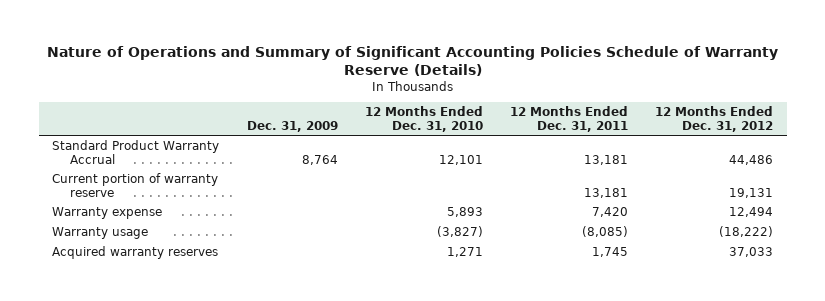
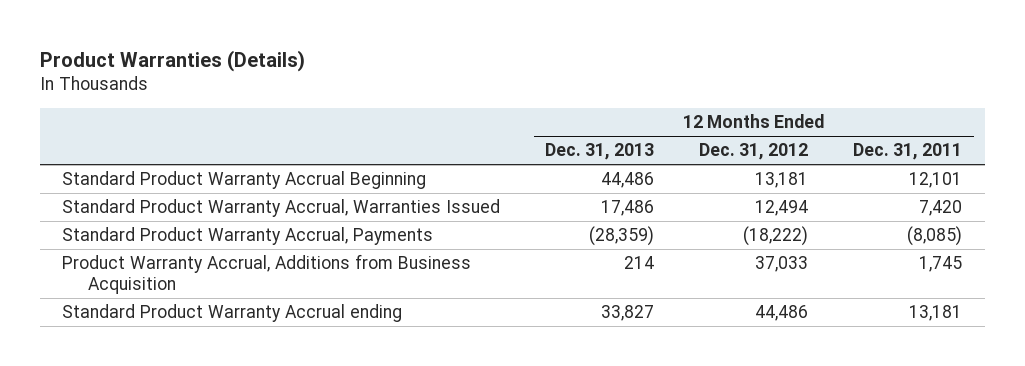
- Nature of Operations and Summary of Significant Accounting Policies Schedule of Warranty Reserve (Details)
+ Product Warranties (Details)
- | Dec. 31, 2009 | 12 Months Ended Dec. 31, 2010 | 12 Months Ended Dec. 31, 2011 | 12 Months Ended Dec. 31, 2012
+ | 12 Months Ended Dec. 31, 2013 | 12 Months Ended Dec. 31, 2012 | 12 Months Ended Dec. 31, 2011
- Standard Product Warranty Accrual | 8,764 | 12,101 | 13,181 | 44,486
- Current portion of warranty reserve | | | 13,181 | 19,131
- Warranty expense | | 5,893 | 7,420 | 12,494
- Warranty usage | | (3,827) | (8,085) | (18,222)
- Acquired warranty reserves | | 1,271 | 1,745 | 37,033
+ Standard Product Warranty Accrual Beginning | 44,486 | 13,181 | 12,101
+ Standard Product Warranty Accrual, Warranties Issued | 17,486 | 12,494 | 7,420
+ Standard Product Warranty Accrual, Payments | (28,359) | (18,222) | (8,085)
+ Product Warranty Accrual, Additions from Business Acquisition | 214 | 37,033 | 1,745
+ Standard Product Warranty Accrual ending | 33,827 | 44,486 | 13,181

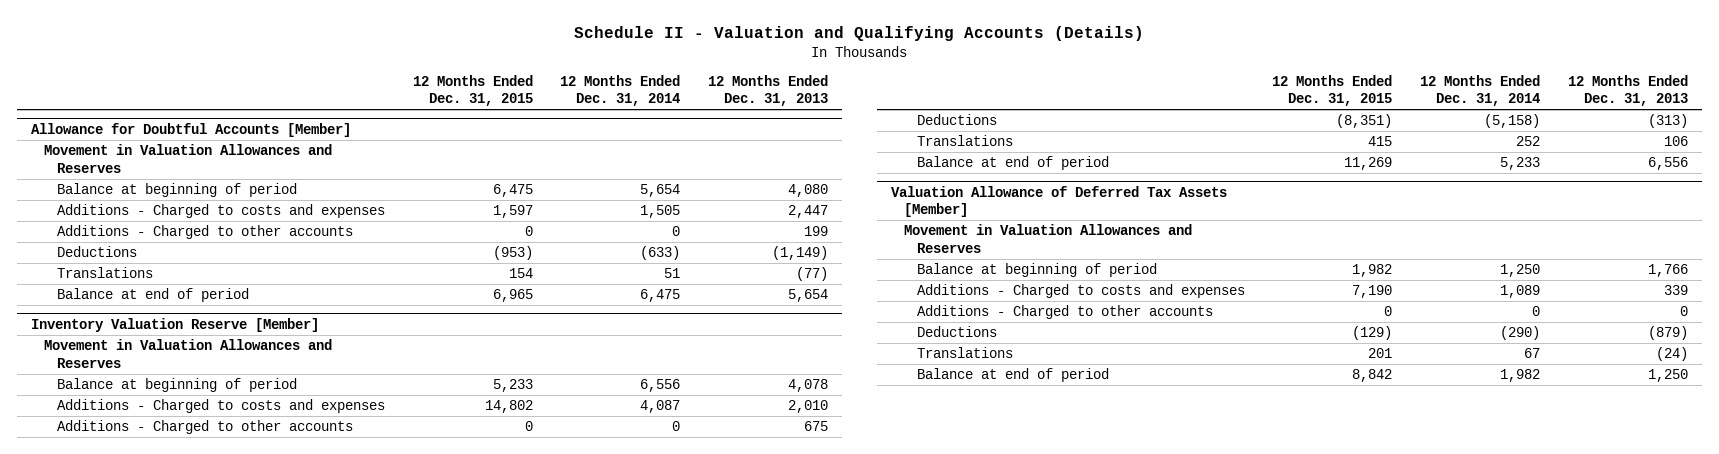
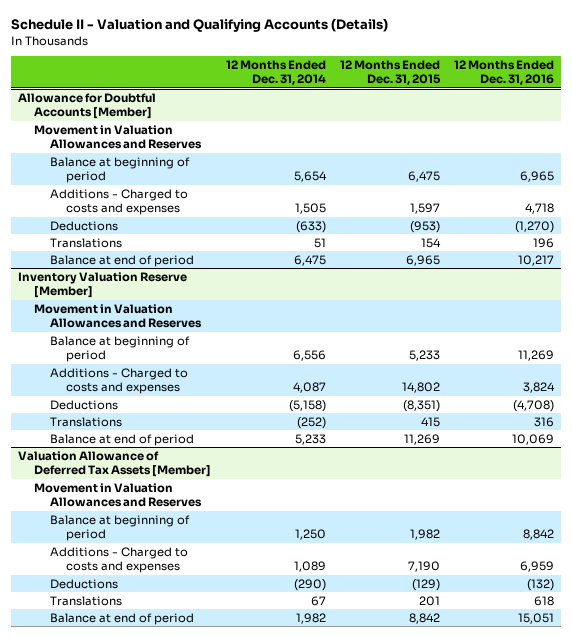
- | 12 Months Ended Dec. 31, 2015 | 12 Months Ended Dec. 31, 2014 | 12 Months Ended Dec. 31, 2013
+ | 12 Months Ended Dec. 31, 2014 | 12 Months Ended Dec. 31, 2015 | 12 Months Ended Dec. 31, 2016
@ Allowance for Doubtful Accounts [Member]
- Additions - Charged to other accounts | 0 | 0 | 199
@ Inventory Valuation Reserve [Member]
- Additions - Charged to other accounts | 0 | 0 | 675
- Translations | 415 | 252 | 106
+ Translations | (252) | 415 | 316
@ Valuation Allowance of Deferred Tax Assets [Member]
- Additions - Charged to other accounts | 0 | 0 | 0

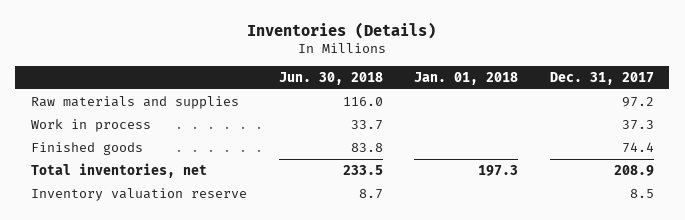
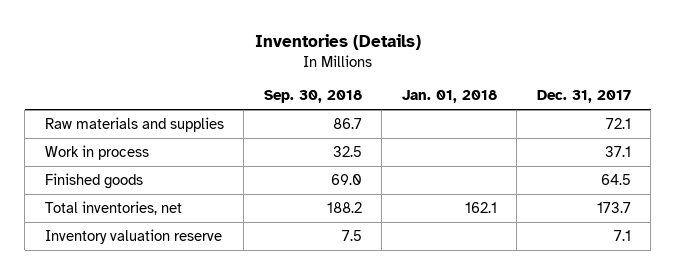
- | Jun. 30, 2018 | Jan. 01, 2018 | Dec. 31, 2017
+ | Sep. 30, 2018 | Jan. 01, 2018 | Dec. 31, 2017
- Raw materials and supplies | 116.0 | | 97.2
- Work in process | 33.7 | | 37.3
- Finished goods | 83.8 | | 74.4
- Total inventories, net | 233.5 | 197.3 | 208.9
- Inventory valuation reserve | 8.7 | | 8.5
+ Raw materials and supplies | 86.7 | | 72.1
+ Work in process | 32.5 | | 37.1
+ Finished goods | 69.0 | | 64.5
+ Total inventories, net | 188.2 | 162.1 | 173.7
+ Inventory valuation reserve | 7.5 | | 7.1

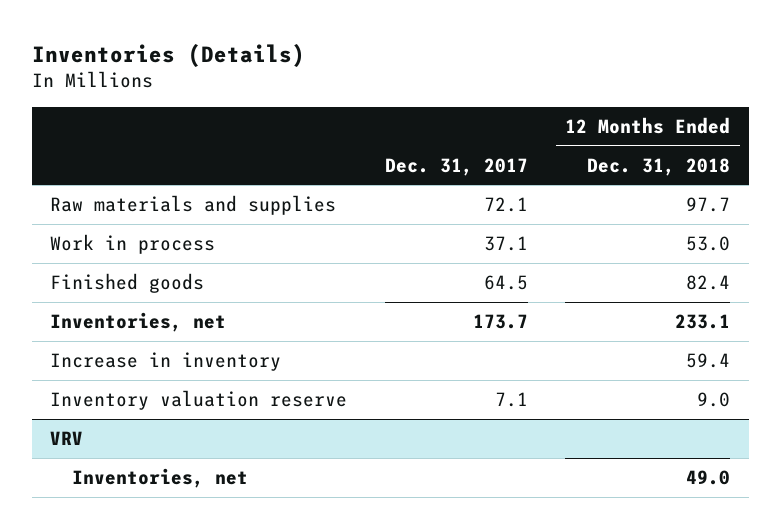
- | Sep. 30, 2018 | Jan. 01, 2018 | Dec. 31, 2017
+ | Dec. 31, 2017 | 12 Months Ended Dec. 31, 2018
- Total inventories, net | 188.2 | 162.1 | 173.7
+ Inventories, net | 173.7 | 233.1
+ Increase in inventory | | 59.4
+ VRV
+ Inventories, net | | 49.0

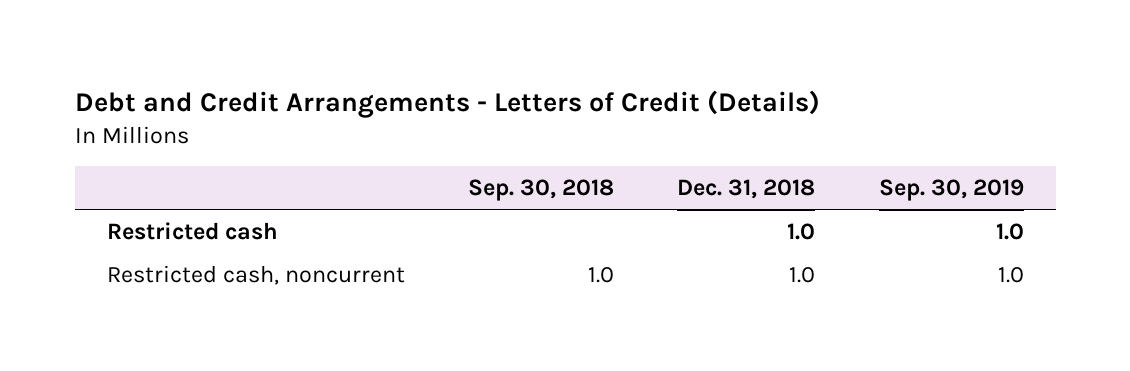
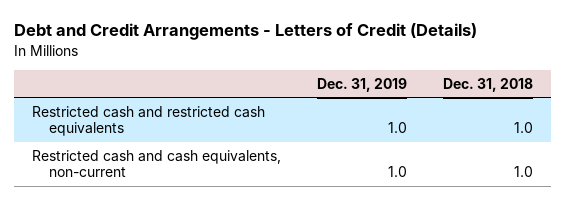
- | Sep. 30, 2018 | Dec. 31, 2018 | Sep. 30, 2019
+ | Dec. 31, 2019 | Dec. 31, 2018
- Restricted cash | | 1.0 | 1.0
- Restricted cash, noncurrent | 1.0 | 1.0 | 1.0
+ Restricted cash and restricted cash equivalents | 1.0 | 1.0
+ Restricted cash and cash equivalents, non-current | 1.0 | 1.0

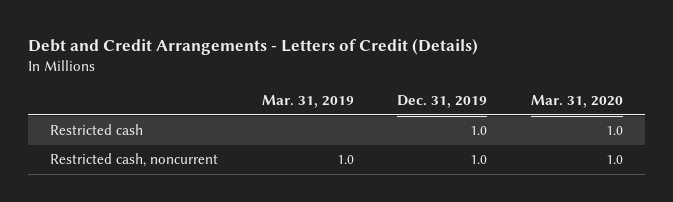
- | Dec. 31, 2019 | Dec. 31, 2018
+ | Mar. 31, 2019 | Dec. 31, 2019 | Mar. 31, 2020
- Restricted cash and restricted cash equivalents | 1.0 | 1.0
- Restricted cash and cash equivalents, non-current | 1.0 | 1.0
+ Restricted cash | | 1.0 | 1.0
+ Restricted cash, noncurrent | 1.0 | 1.0 | 1.0

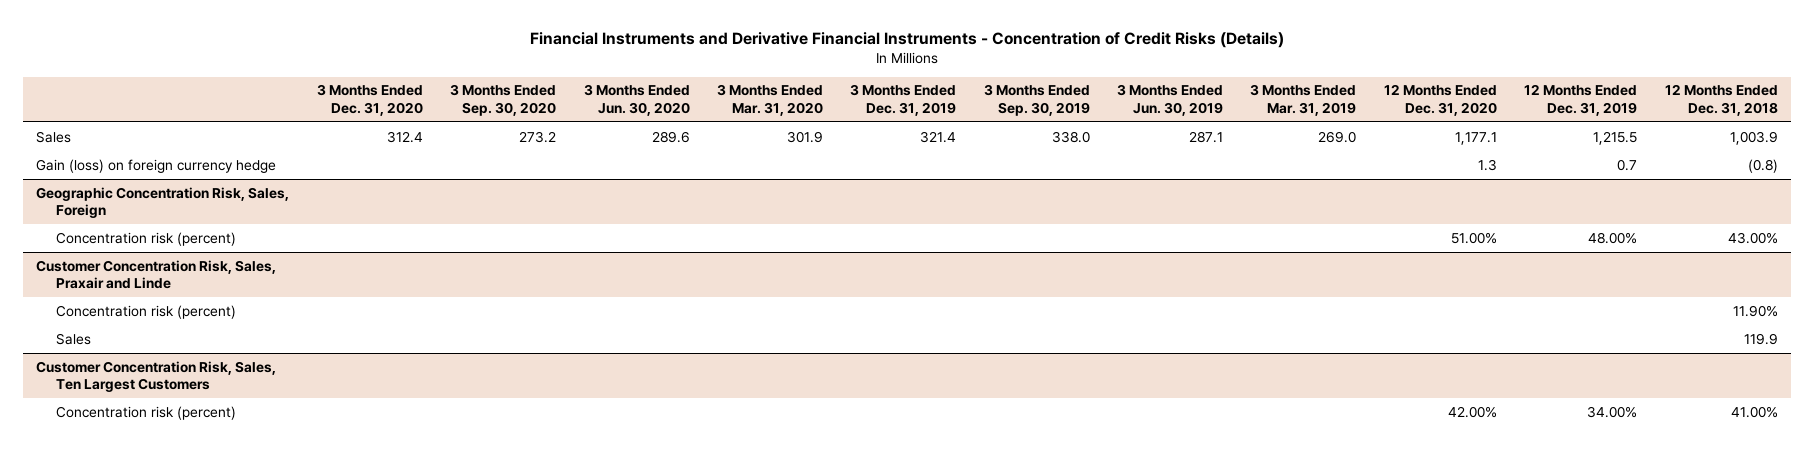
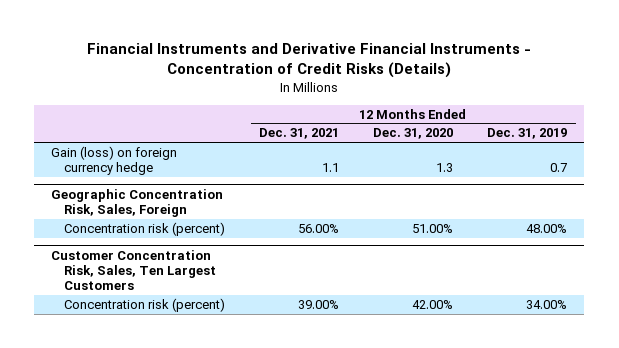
- | 3 Months Ended Dec. 31, 2020 | 3 Months Ended Sep. 30, 2020 | 3 Months Ended Jun. 30, 2020 | 3 Months Ended Mar. 31, 2020 | 3 Months Ended Dec. 31, 2019 | 3 Months Ended Sep. 30, 2019 | 3 Months Ended Jun. 30, 2019 | 3 Months Ended Mar. 31, 2019 | 12 Months Ended Dec. 31, 2020 | 12 Months Ended Dec. 31, 2019 | 12 Months Ended Dec. 31, 2018
+ | 12 Months Ended Dec. 31, 2021 | 12 Months Ended Dec. 31, 2020 | 12 Months Ended Dec. 31, 2019
- Sales | 312.4 | 273.2 | 289.6 | 301.9 | 321.4 | 338.0 | 287.1 | 269.0 | 1,177.1 | 1,215.5 | 1,003.9
- Customer Concentration Risk, Sales, Praxair and Linde
- Concentration risk (percent) | | | | | | | | | | | 11.90%
- Sales | | | | | | | | | | | 119.9

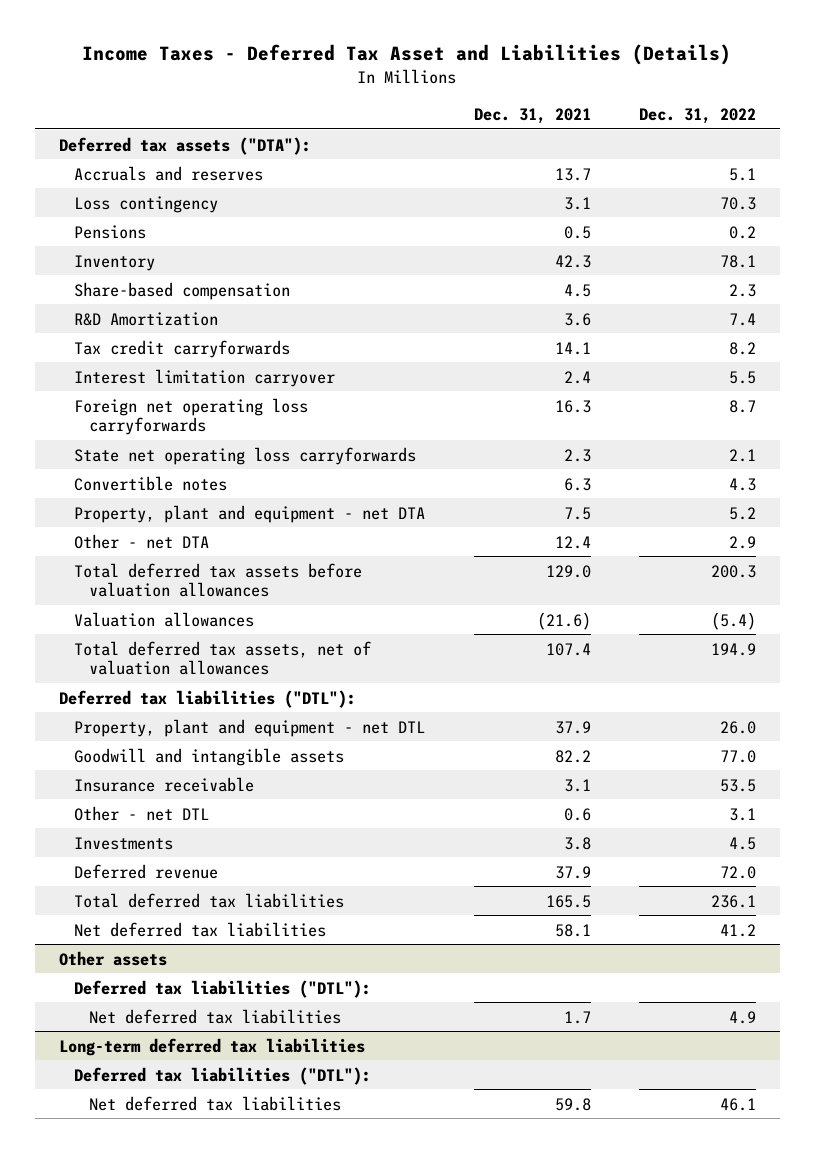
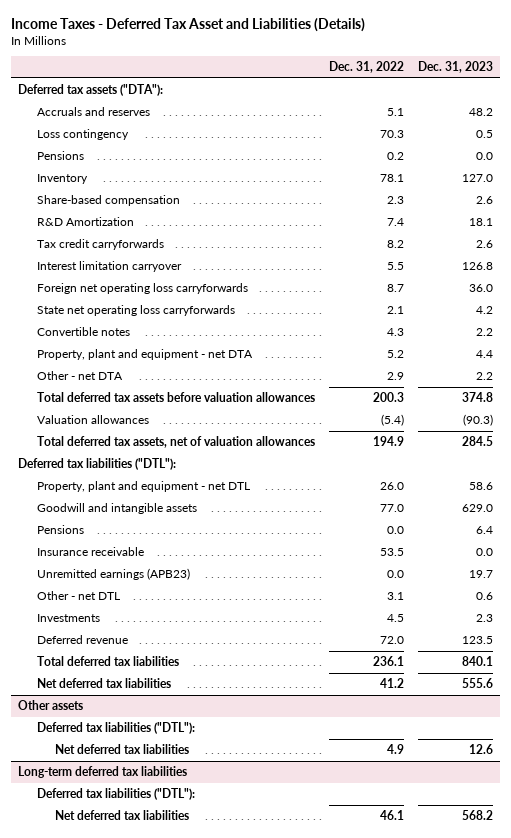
- | Dec. 31, 2021 | Dec. 31, 2022
+ | Dec. 31, 2022 | Dec. 31, 2023
+ Pensions | 0.0 | 6.4
+ Unremitted earnings (APB23) | 0.0 | 19.7

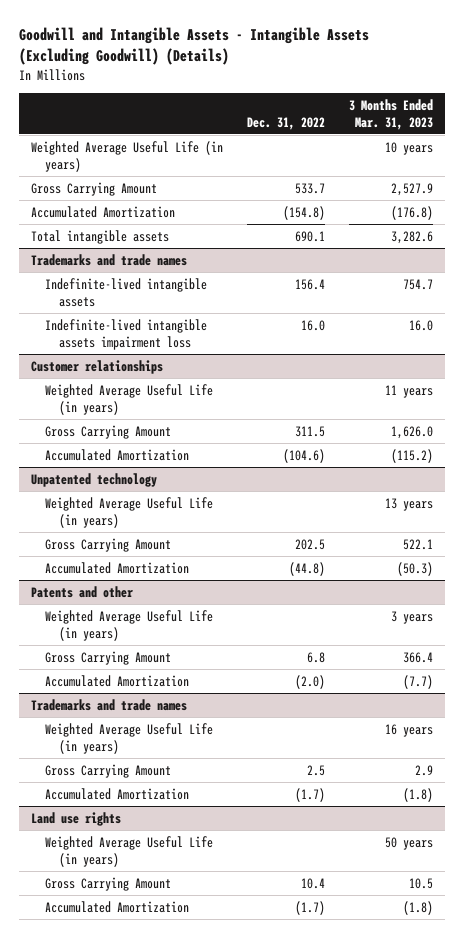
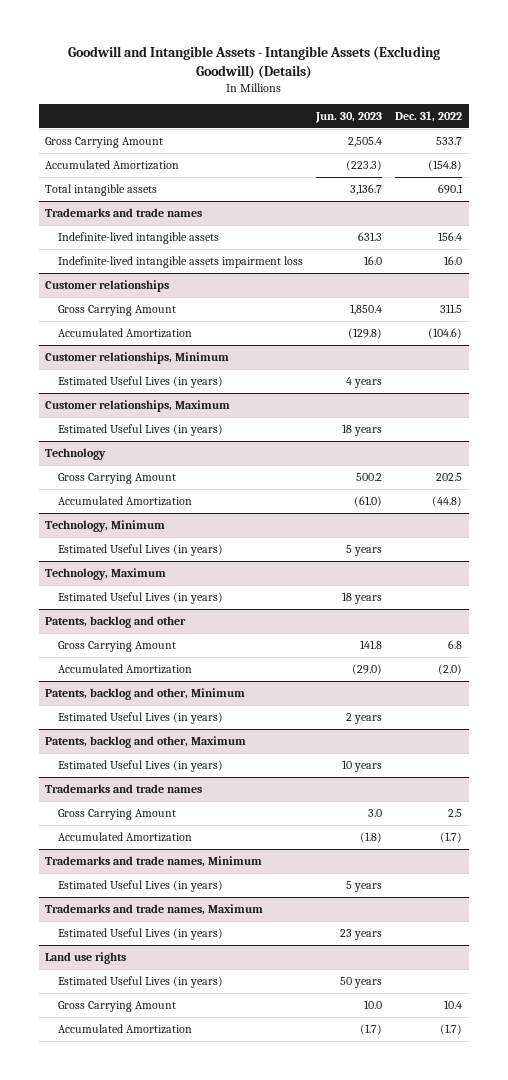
- | Dec. 31, 2022 | 3 Months Ended Mar. 31, 2023
+ | Jun. 30, 2023 | Dec. 31, 2022
- Weighted Average Useful Life (in years) | | 10 years
@ Customer relationships
- Weighted Average Useful Life (in years) | | 11 years
- Unpatented technology
- Weighted Average Useful Life (in years) | | 13 years
+ Customer relationships, Minimum
+ Estimated Useful Lives (in years) | 4 years |
+ Customer relationships, Maximum
+ Estimated Useful Lives (in years) | 18 years |
+ Technology
- Patents and other
- Weighted Average Useful Life (in years) | | 3 years
+ Technology, Minimum
+ Estimated Useful Lives (in years) | 5 years |
+ Technology, Maximum
+ Estimated Useful Lives (in years) | 18 years |
+ Patents, backlog and other
+ Patents, backlog and other, Minimum
+ Estimated Useful Lives (in years) | 2 years |
+ Patents, backlog and other, Maximum
+ Estimated Useful Lives (in years) | 10 years |
@ Trademarks and trade names
- Weighted Average Useful Life (in years) | | 16 years
+ Trademarks and trade names, Minimum
+ Estimated Useful Lives (in years) | 5 years |
+ Trademarks and trade names, Maximum
+ Estimated Useful Lives (in years) | 23 years |
@ Land use rights
- Weighted Average Useful Life (in years) | | 50 years
+ Estimated Useful Lives (in years) | 50 years |

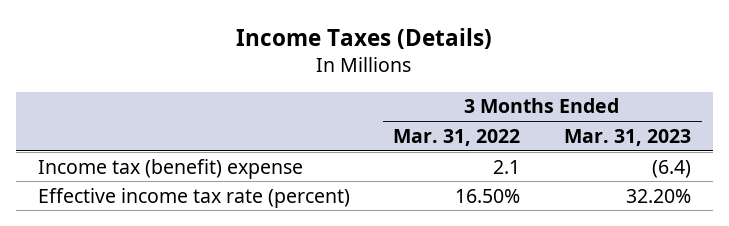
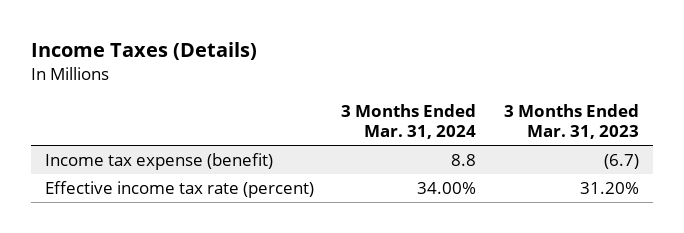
- | 3 Months Ended Mar. 31, 2022 | 3 Months Ended Mar. 31, 2023
+ | 3 Months Ended Mar. 31, 2024 | 3 Months Ended Mar. 31, 2023
- Income tax (benefit) expense | 2.1 | (6.4)
- Effective income tax rate (percent) | 16.50% | 32.20%
+ Income tax expense (benefit) | 8.8 | (6.7)
+ Effective income tax rate (percent) | 34.00% | 31.20%

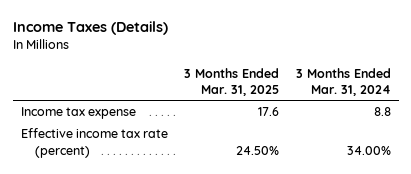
- | 3 Months Ended Mar. 31, 2024 | 3 Months Ended Mar. 31, 2023
+ | 3 Months Ended Mar. 31, 2025 | 3 Months Ended Mar. 31, 2024
- Income tax expense (benefit) | 8.8 | (6.7)
+ Income tax expense | 17.6 | 8.8

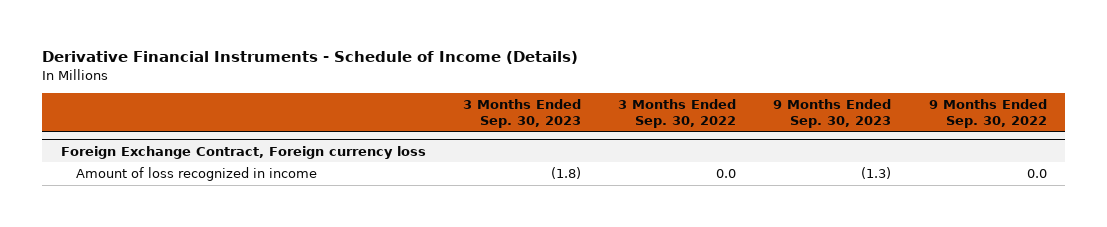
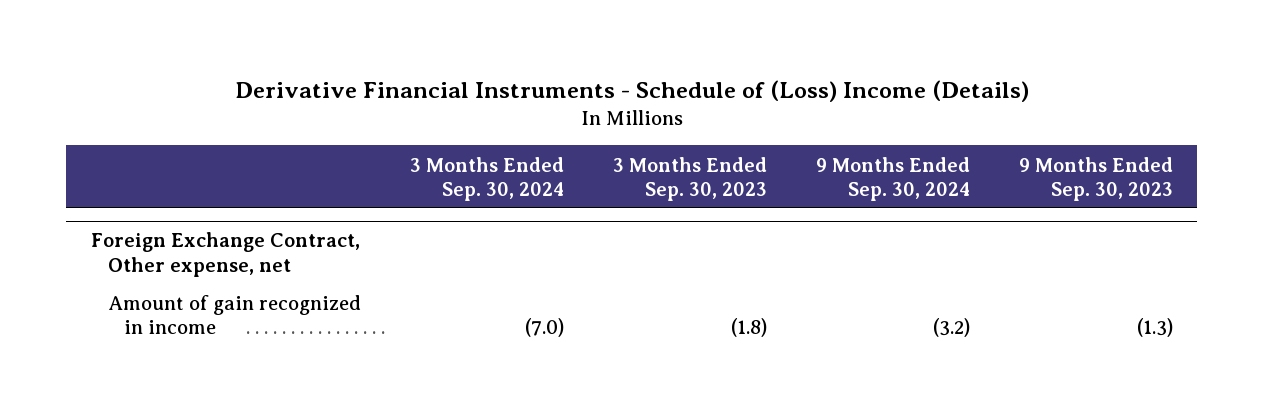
- Derivative Financial Instruments - Schedule of Income (Details)
+ Derivative Financial Instruments - Schedule of (Loss) Income (Details)
- | 3 Months Ended Sep. 30, 2023 | 3 Months Ended Sep. 30, 2022 | 9 Months Ended Sep. 30, 2023 | 9 Months Ended Sep. 30, 2022
+ | 3 Months Ended Sep. 30, 2024 | 3 Months Ended Sep. 30, 2023 | 9 Months Ended Sep. 30, 2024 | 9 Months Ended Sep. 30, 2023
- Foreign Exchange Contract, Foreign currency loss
- Amount of loss recognized in income | (1.8) | 0.0 | (1.3) | 0.0
+ Foreign Exchange Contract, Other expense, net
+ Amount of gain recognized in income | (7.0) | (1.8) | (3.2) | (1.3)

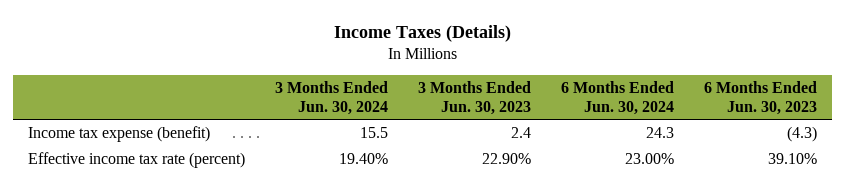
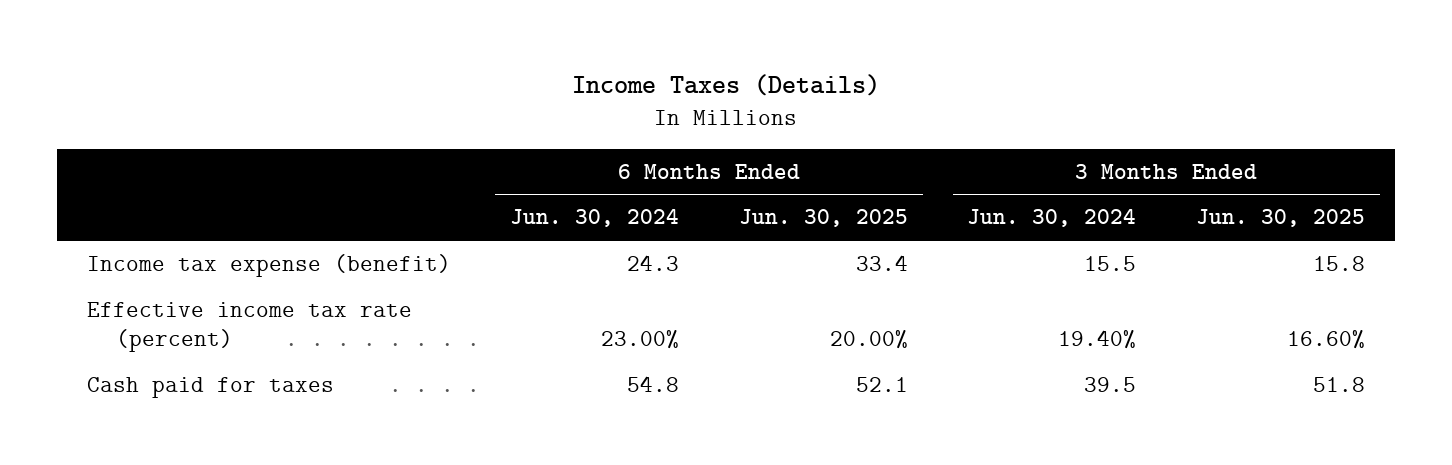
- | 3 Months Ended Jun. 30, 2024 | 3 Months Ended Jun. 30, 2023 | 6 Months Ended Jun. 30, 2024 | 6 Months Ended Jun. 30, 2023
+ | 6 Months Ended Jun. 30, 2024 | 6 Months Ended Jun. 30, 2025 | 3 Months Ended Jun. 30, 2024 | 3 Months Ended Jun. 30, 2025
+ Cash paid for taxes | 54.8 | 52.1 | 39.5 | 51.8

